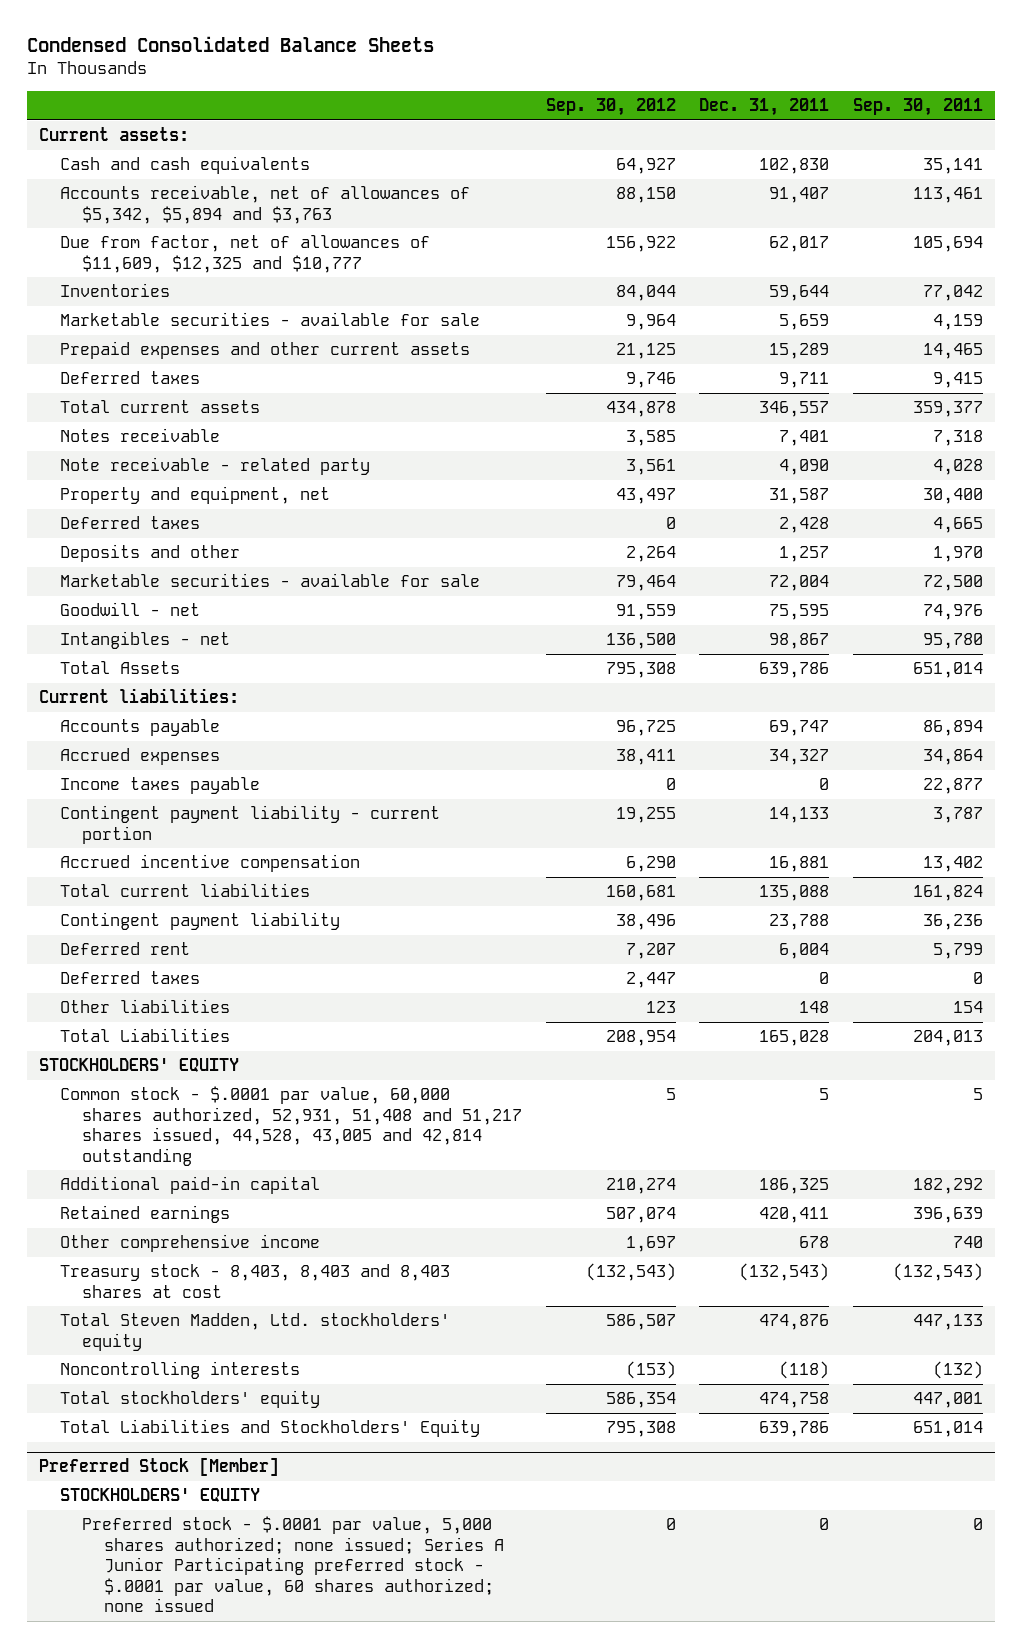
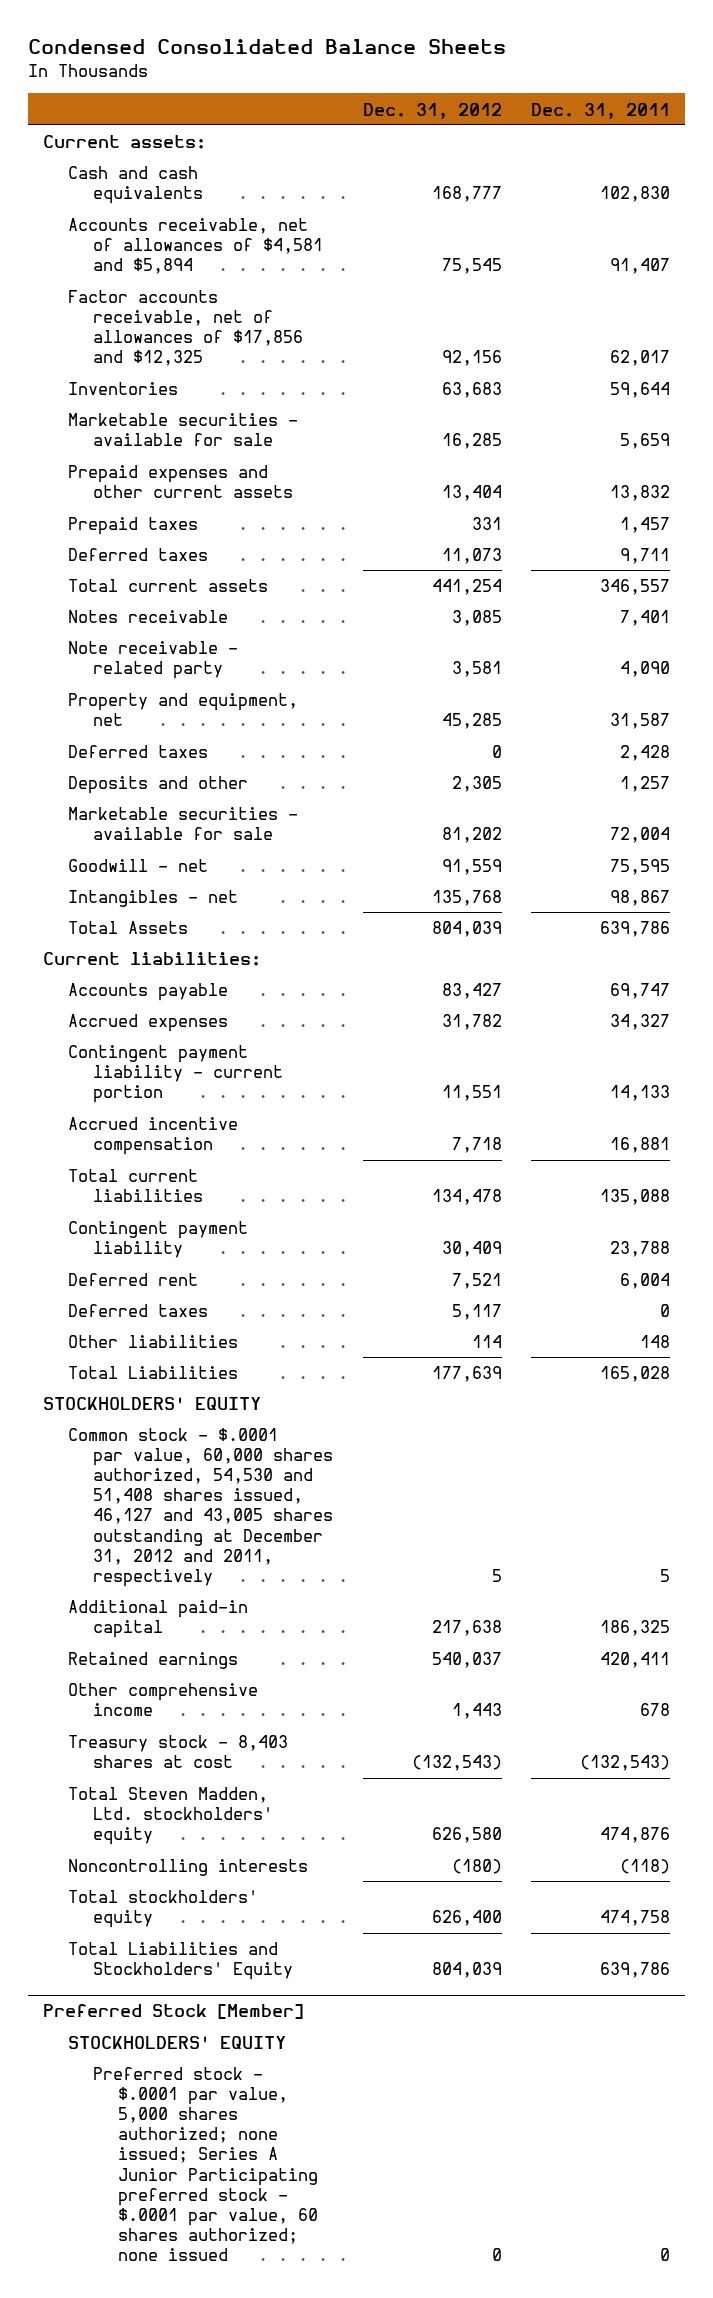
- | Sep. 30, 2012 | Dec. 31, 2011 | Sep. 30, 2011
+ | Dec. 31, 2012 | Dec. 31, 2011
- Accounts receivable, net of allowances of $5,342, $5,894 and $3,763 | 88,150 | 91,407 | 113,461
- Due from factor, net of allowances of $11,609, $12,325 and $10,777 | 156,922 | 62,017 | 105,694
+ Accounts receivable, net of allowances of $4,581 and $5,894 | 75,545 | 91,407
+ Factor accounts receivable, net of allowances of $17,856 and $12,325 | 92,156 | 62,017
- Prepaid expenses and other current assets | 21,125 | 15,289 | 14,465
+ Prepaid expenses and other current assets | 13,404 | 13,832
+ Prepaid taxes | 331 | 1,457
- Income taxes payable | 0 | 0 | 22,877
- Common stock - $.0001 par value, 60,000 shares authorized, 52,931, 51,408 and 51,217 shares issued, 44,528, 43,005 and 42,814 outstanding | 5 | 5 | 5
+ Common stock - $.0001 par value, 60,000 shares authorized, 54,530 and 51,408 shares issued, 46,127 and 43,005 shares outstanding at December 31, 2012 and 2011, respectively | 5 | 5
- Treasury stock - 8,403, 8,403 and 8,403 shares at cost | (132,543) | (132,543) | (132,543)
+ Treasury stock - 8,403 shares at cost | (132,543) | (132,543)

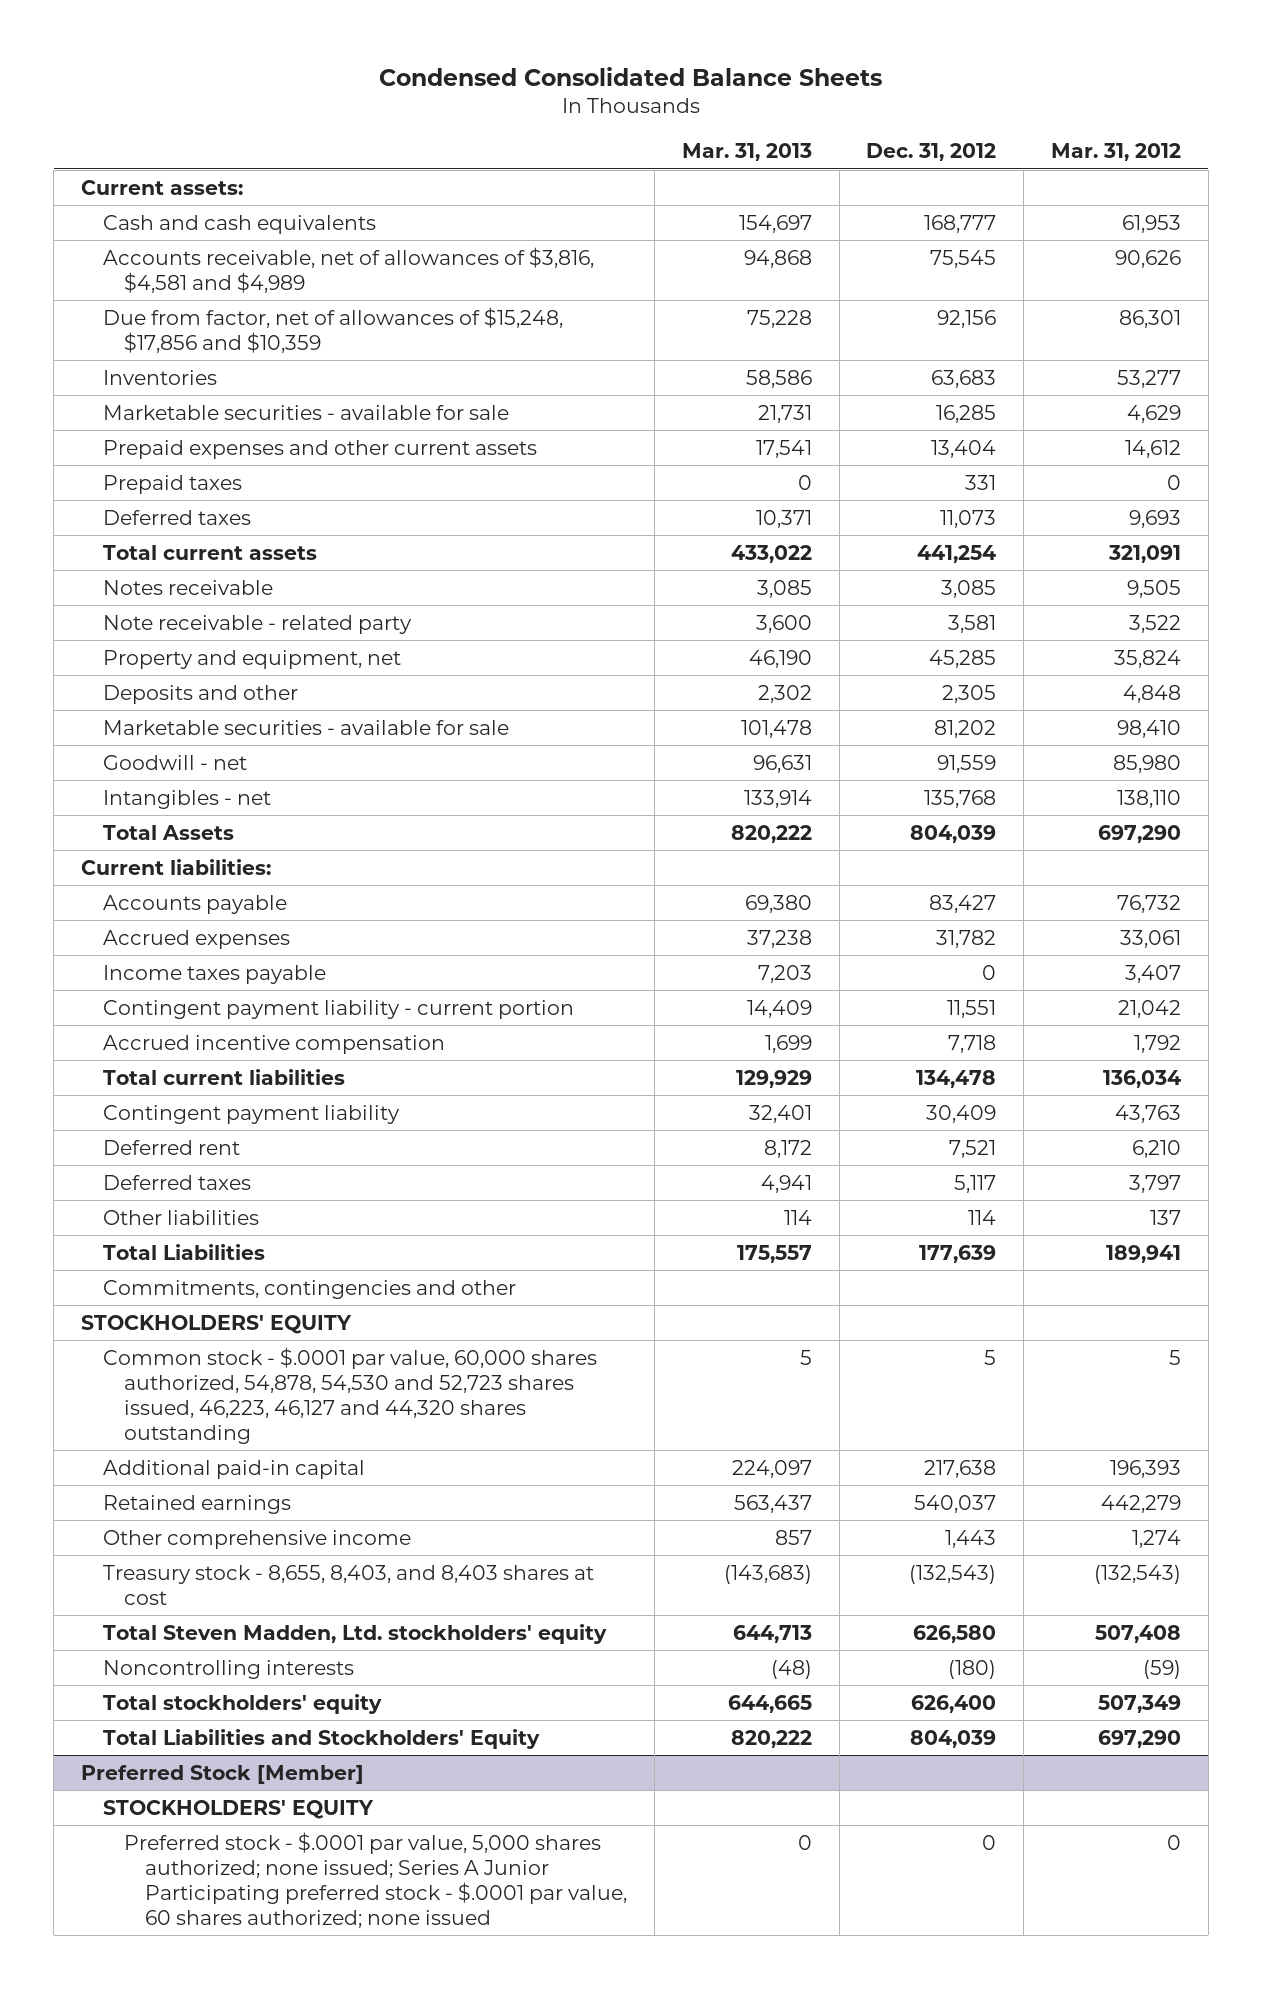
- | Dec. 31, 2012 | Dec. 31, 2011
+ | Mar. 31, 2013 | Dec. 31, 2012 | Mar. 31, 2012
- Accounts receivable, net of allowances of $4,581 and $5,894 | 75,545 | 91,407
- Factor accounts receivable, net of allowances of $17,856 and $12,325 | 92,156 | 62,017
+ Accounts receivable, net of allowances of $3,816, $4,581 and $4,989 | 94,868 | 75,545 | 90,626
+ Due from factor, net of allowances of $15,248, $17,856 and $10,359 | 75,228 | 92,156 | 86,301
- Deferred taxes | 0 | 2,428
+ Income taxes payable | 7,203 | 0 | 3,407
+ Commitments, contingencies and other
- Common stock - $.0001 par value, 60,000 shares authorized, 54,530 and 51,408 shares issued, 46,127 and 43,005 shares outstanding at December 31, 2012 and 2011, respectively | 5 | 5
+ Common stock - $.0001 par value, 60,000 shares authorized, 54,878, 54,530 and 52,723 shares issued, 46,223, 46,127 and 44,320 shares outstanding | 5 | 5 | 5
- Treasury stock - 8,403 shares at cost | (132,543) | (132,543)
+ Treasury stock - 8,655, 8,403, and 8,403 shares at cost | (143,683) | (132,543) | (132,543)

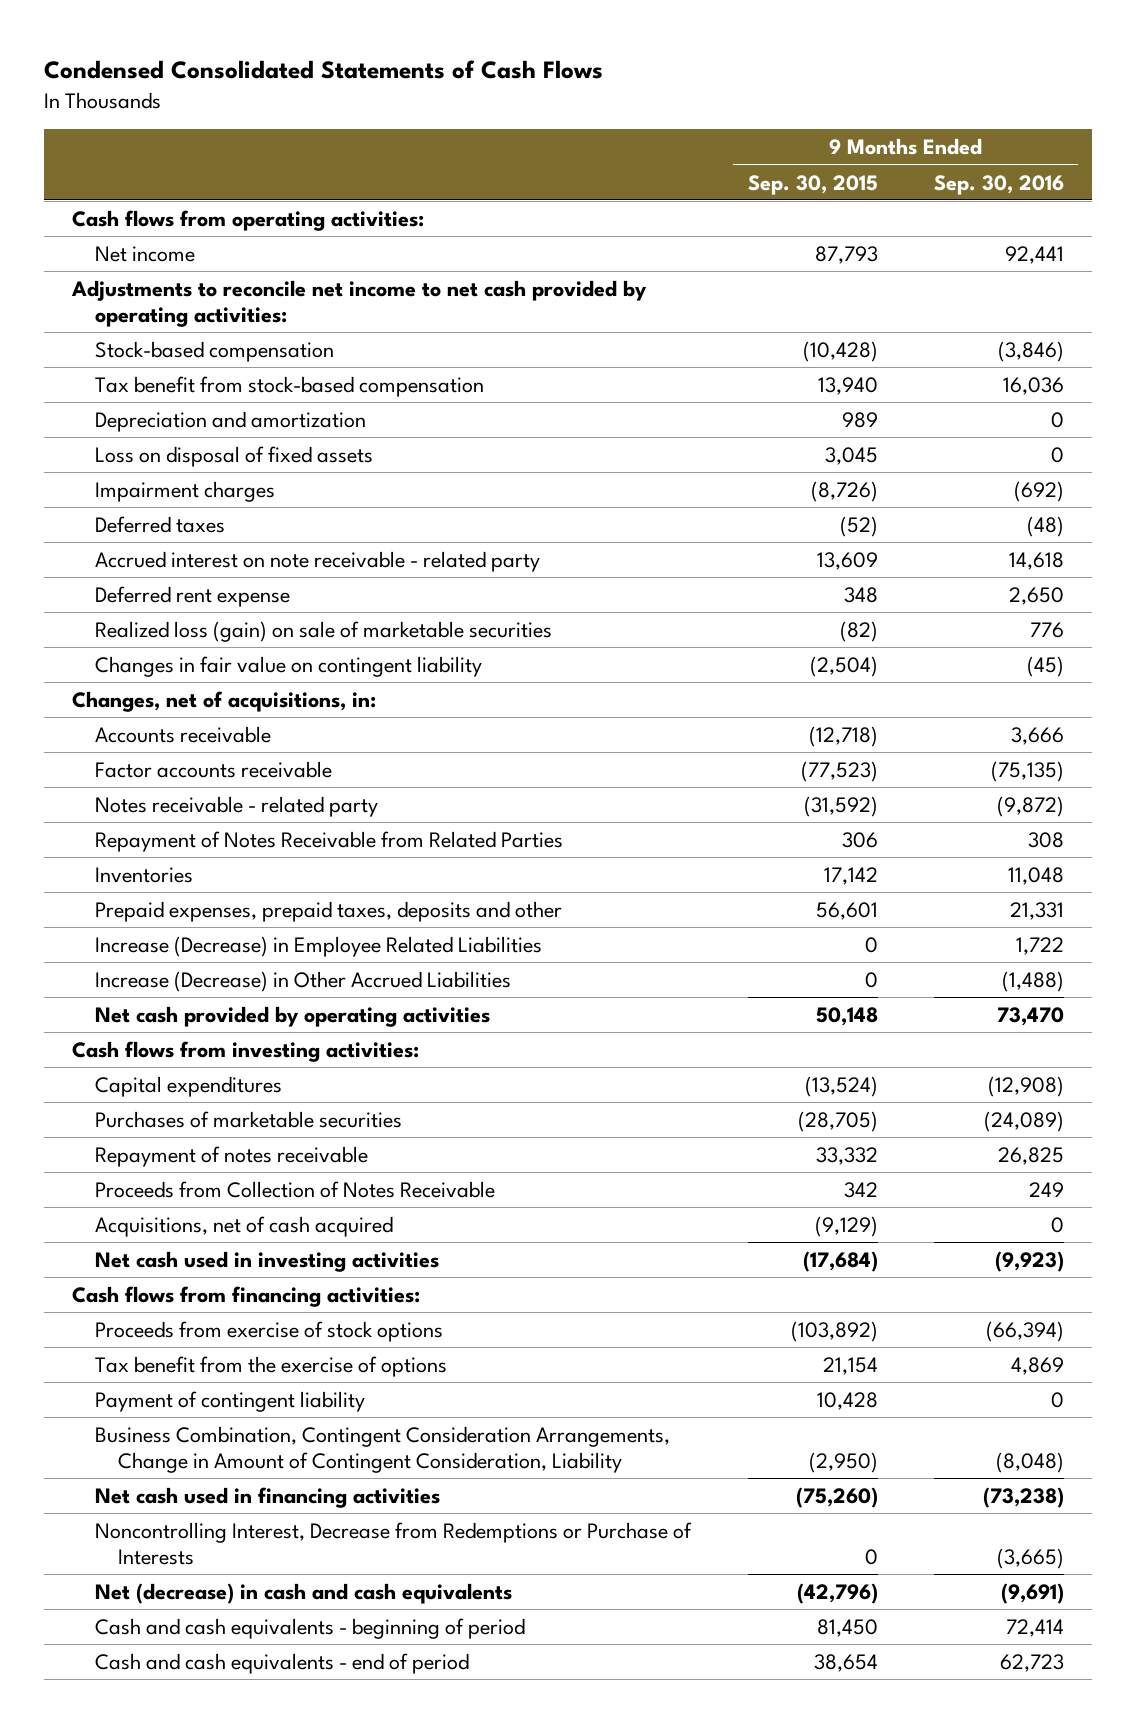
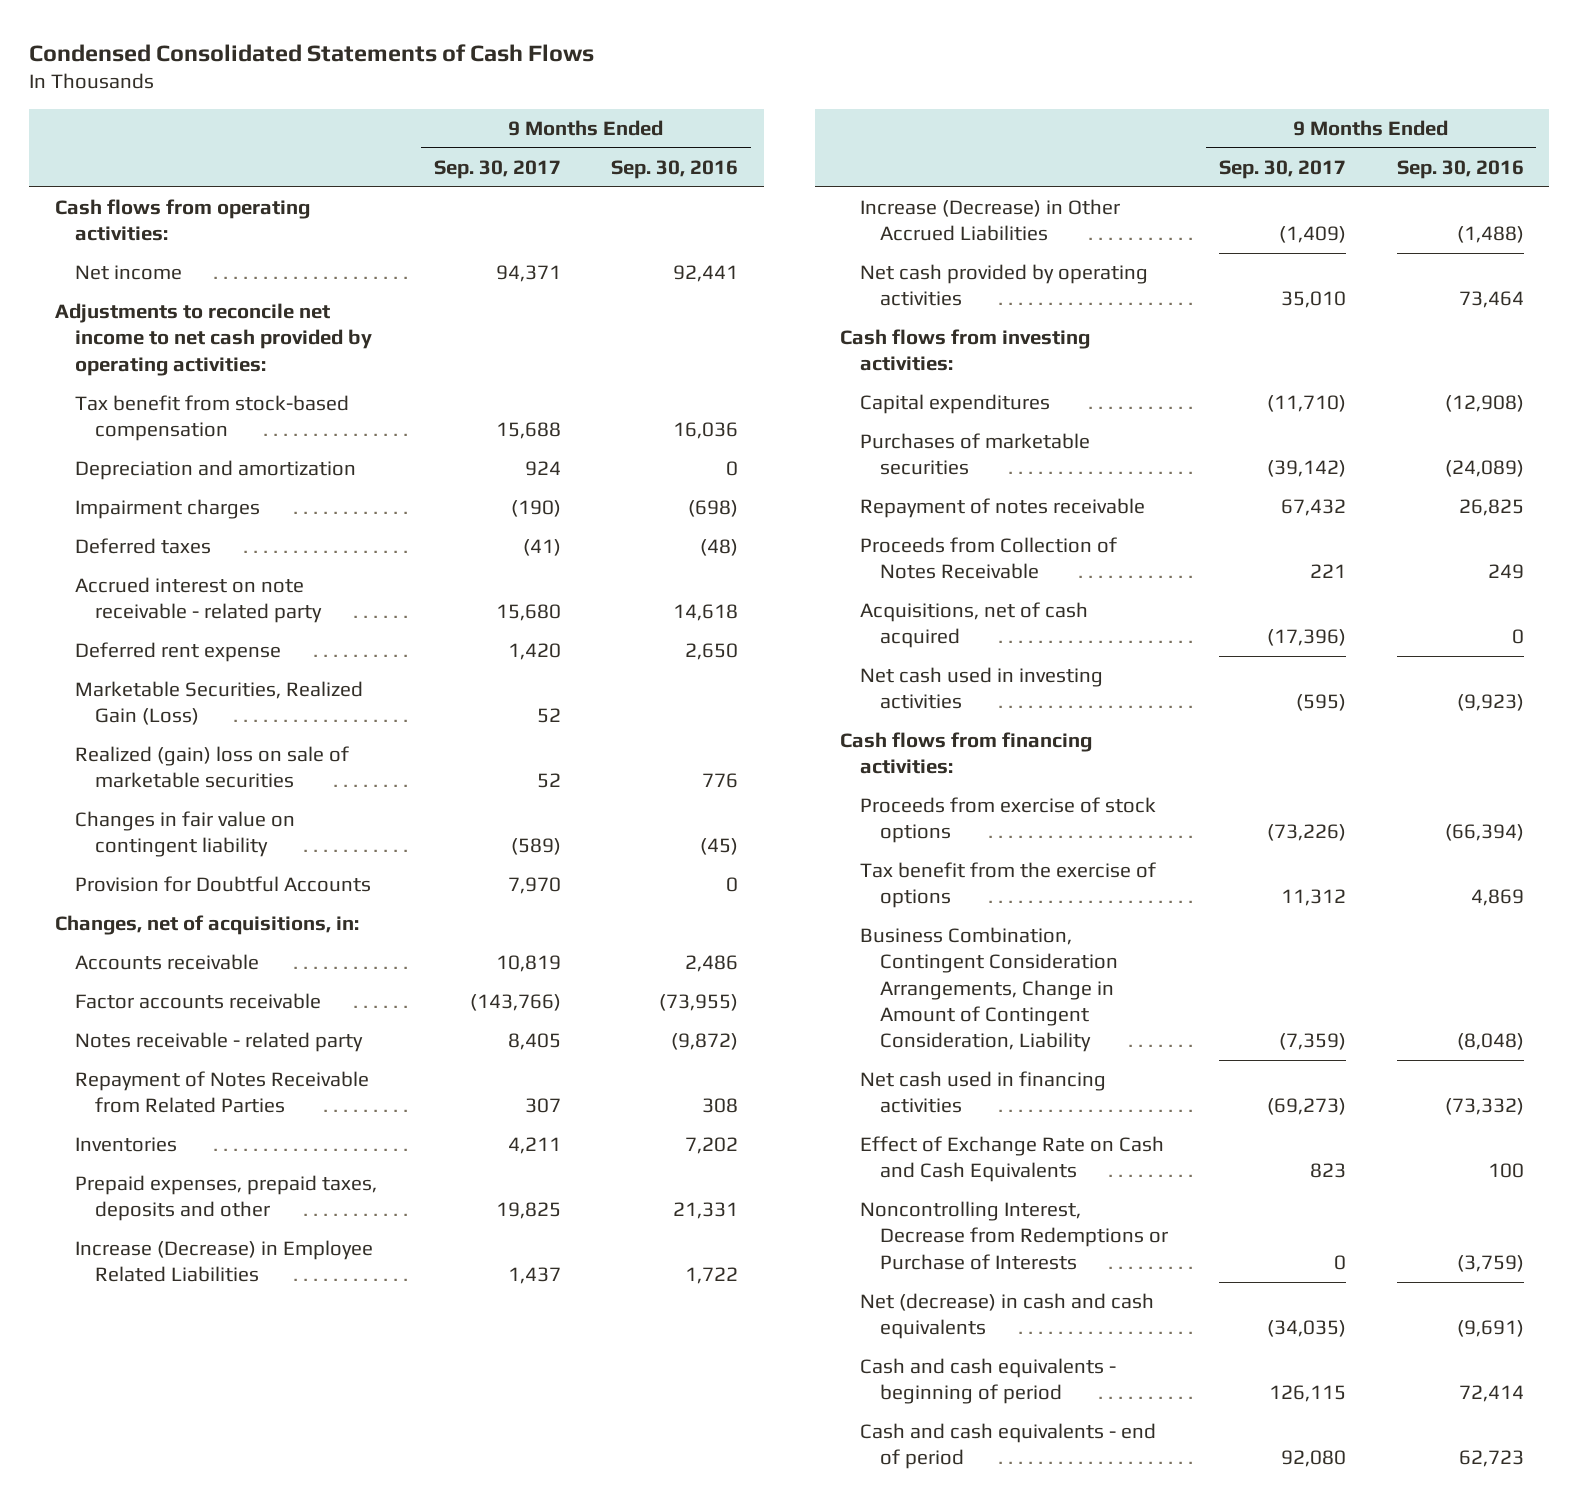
- | 9 Months Ended Sep. 30, 2015 | 9 Months Ended Sep. 30, 2016
+ | 9 Months Ended Sep. 30, 2017 | 9 Months Ended Sep. 30, 2016
- Stock-based compensation | (10,428) | (3,846)
- Loss on disposal of fixed assets | 3,045 | 0
- Impairment charges | (8,726) | (692)
+ Impairment charges | (190) | (698)
- Realized loss (gain) on sale of marketable securities | (82) | 776
+ Marketable Securities, Realized Gain (Loss) | 52 |
+ Realized (gain) loss on sale of marketable securities | 52 | 776
+ Provision for Doubtful Accounts | 7,970 | 0
- Accounts receivable | (12,718) | 3,666
- Factor accounts receivable | (77,523) | (75,135)
+ Accounts receivable | 10,819 | 2,486
+ Factor accounts receivable | (143,766) | (73,955)
- Inventories | 17,142 | 11,048
+ Inventories | 4,211 | 7,202
- Net cash provided by operating activities | 50,148 | 73,470
+ Net cash provided by operating activities | 35,010 | 73,464
- Payment of contingent liability | 10,428 | 0
- Net cash used in financing activities | (75,260) | (73,238)
- Noncontrolling Interest, Decrease from Redemptions or Purchase of Interests | 0 | (3,665)
+ Net cash used in financing activities | (69,273) | (73,332)
+ Effect of Exchange Rate on Cash and Cash Equivalents | 823 | 100
+ Noncontrolling Interest, Decrease from Redemptions or Purchase of Interests | 0 | (3,759)

